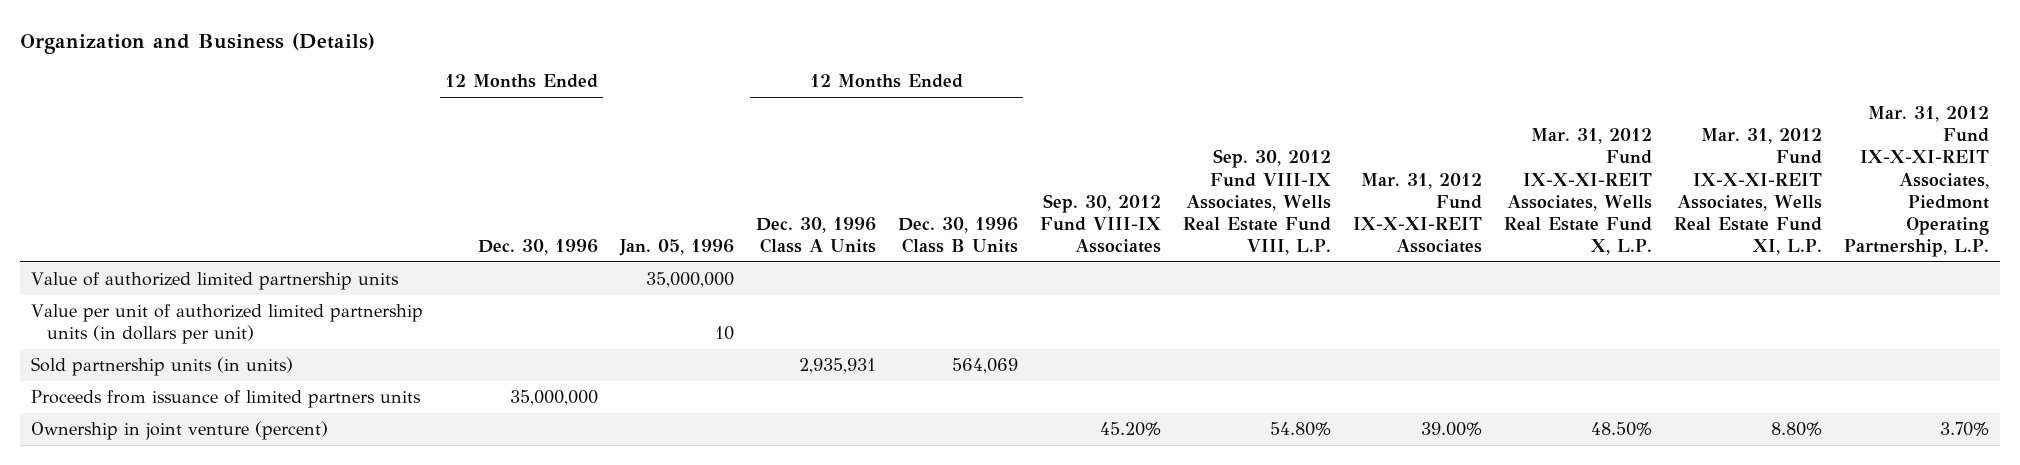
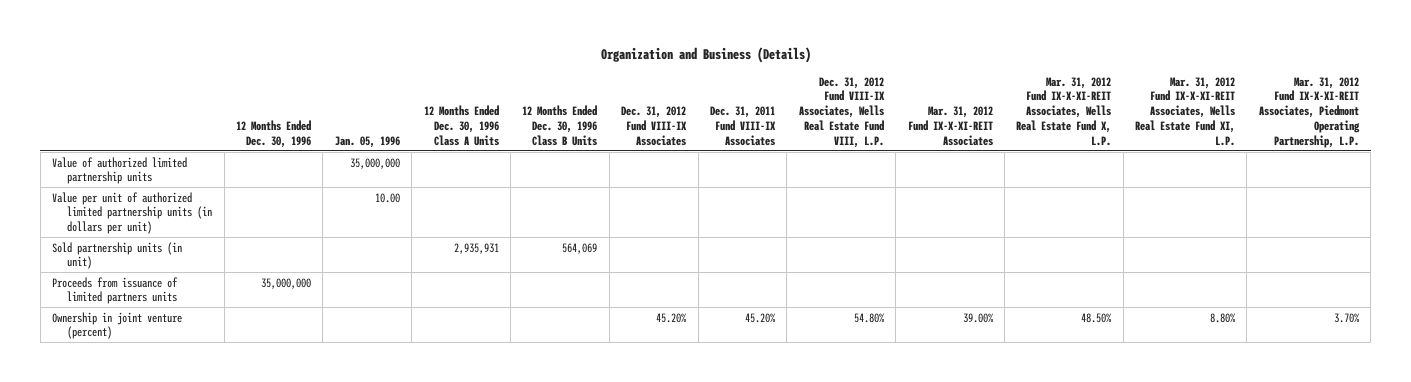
- | 12 Months Ended Dec. 30, 1996 | Jan. 05, 1996 | 12 Months Ended Dec. 30, 1996 Class A Units | 12 Months Ended Dec. 30, 1996 Class B Units | Sep. 30, 2012 Fund VIII-IX Associates | Sep. 30, 2012 Fund VIII-IX Associates, Wells Real Estate Fund VIII, L.P. | Mar. 31, 2012 Fund IX-X-XI-REIT Associates | Mar. 31, 2012 Fund IX-X-XI-REIT Associates, Wells Real Estate Fund X, L.P. | Mar. 31, 2012 Fund IX-X-XI-REIT Associates, Wells Real Estate Fund XI, L.P. | Mar. 31, 2012 Fund IX-X-XI-REIT Associates, Piedmont Operating Partnership, L.P.
+ | 12 Months Ended Dec. 30, 1996 | Jan. 05, 1996 | 12 Months Ended Dec. 30, 1996 Class A Units | 12 Months Ended Dec. 30, 1996 Class B Units | Dec. 31, 2012 Fund VIII-IX Associates | Dec. 31, 2011 Fund VIII-IX Associates | Dec. 31, 2012 Fund VIII-IX Associates, Wells Real Estate Fund VIII, L.P. | Mar. 31, 2012 Fund IX-X-XI-REIT Associates | Mar. 31, 2012 Fund IX-X-XI-REIT Associates, Wells Real Estate Fund X, L.P. | Mar. 31, 2012 Fund IX-X-XI-REIT Associates, Wells Real Estate Fund XI, L.P. | Mar. 31, 2012 Fund IX-X-XI-REIT Associates, Piedmont Operating Partnership, L.P.
- Value per unit of authorized limited partnership units (in dollars per unit) | | 10 | | | | | | | |
- Sold partnership units (in units) | | | 2,935,931 | 564,069 | | | | | |
+ Value per unit of authorized limited partnership units (in dollars per unit) | | 10.00 | | | | | | | | |
+ Sold partnership units (in unit) | | | 2,935,931 | 564,069 | | | | | | |

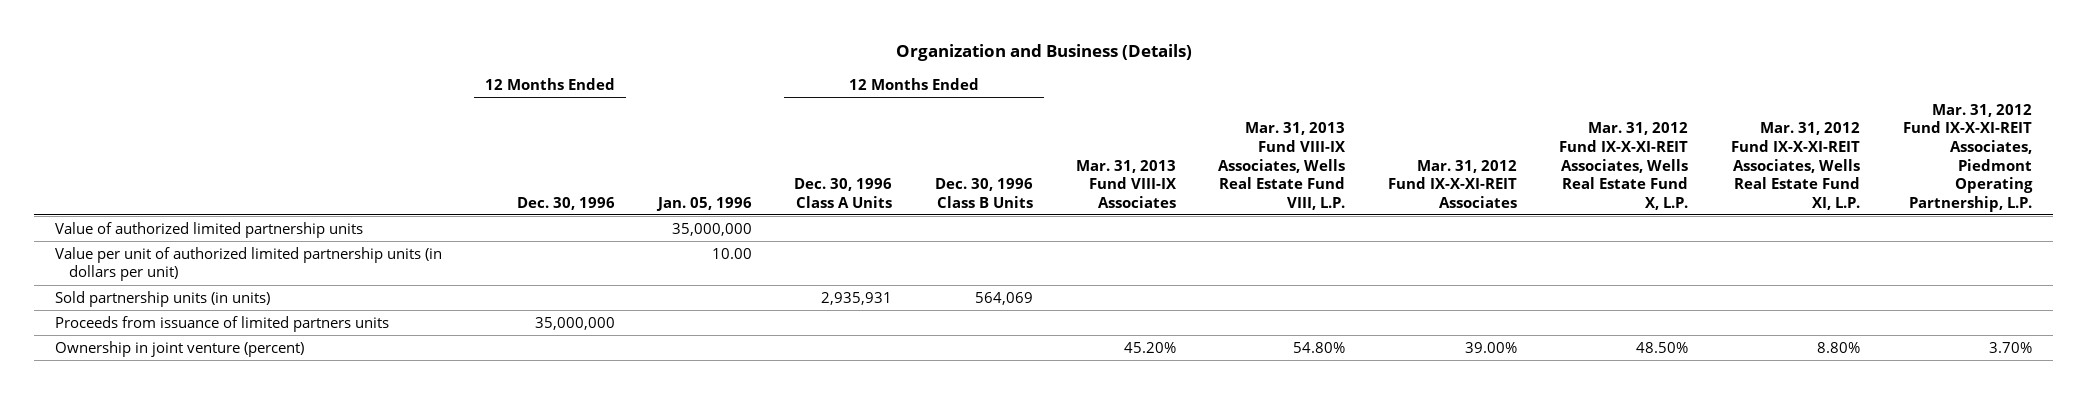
- | 12 Months Ended Dec. 30, 1996 | Jan. 05, 1996 | 12 Months Ended Dec. 30, 1996 Class A Units | 12 Months Ended Dec. 30, 1996 Class B Units | Dec. 31, 2012 Fund VIII-IX Associates | Dec. 31, 2011 Fund VIII-IX Associates | Dec. 31, 2012 Fund VIII-IX Associates, Wells Real Estate Fund VIII, L.P. | Mar. 31, 2012 Fund IX-X-XI-REIT Associates | Mar. 31, 2012 Fund IX-X-XI-REIT Associates, Wells Real Estate Fund X, L.P. | Mar. 31, 2012 Fund IX-X-XI-REIT Associates, Wells Real Estate Fund XI, L.P. | Mar. 31, 2012 Fund IX-X-XI-REIT Associates, Piedmont Operating Partnership, L.P.
+ | 12 Months Ended Dec. 30, 1996 | Jan. 05, 1996 | 12 Months Ended Dec. 30, 1996 Class A Units | 12 Months Ended Dec. 30, 1996 Class B Units | Mar. 31, 2013 Fund VIII-IX Associates | Mar. 31, 2013 Fund VIII-IX Associates, Wells Real Estate Fund VIII, L.P. | Mar. 31, 2012 Fund IX-X-XI-REIT Associates | Mar. 31, 2012 Fund IX-X-XI-REIT Associates, Wells Real Estate Fund X, L.P. | Mar. 31, 2012 Fund IX-X-XI-REIT Associates, Wells Real Estate Fund XI, L.P. | Mar. 31, 2012 Fund IX-X-XI-REIT Associates, Piedmont Operating Partnership, L.P.
- Sold partnership units (in unit) | | | 2,935,931 | 564,069 | | | | | | |
+ Sold partnership units (in units) | | | 2,935,931 | 564,069 | | | | | |

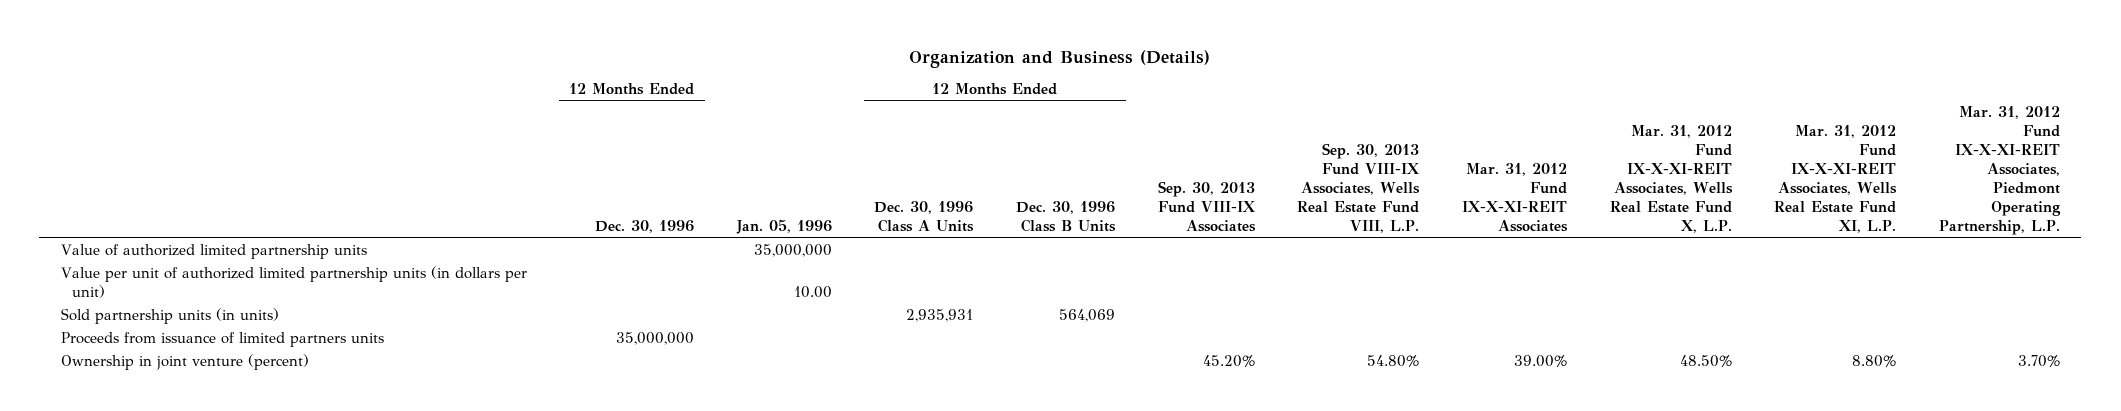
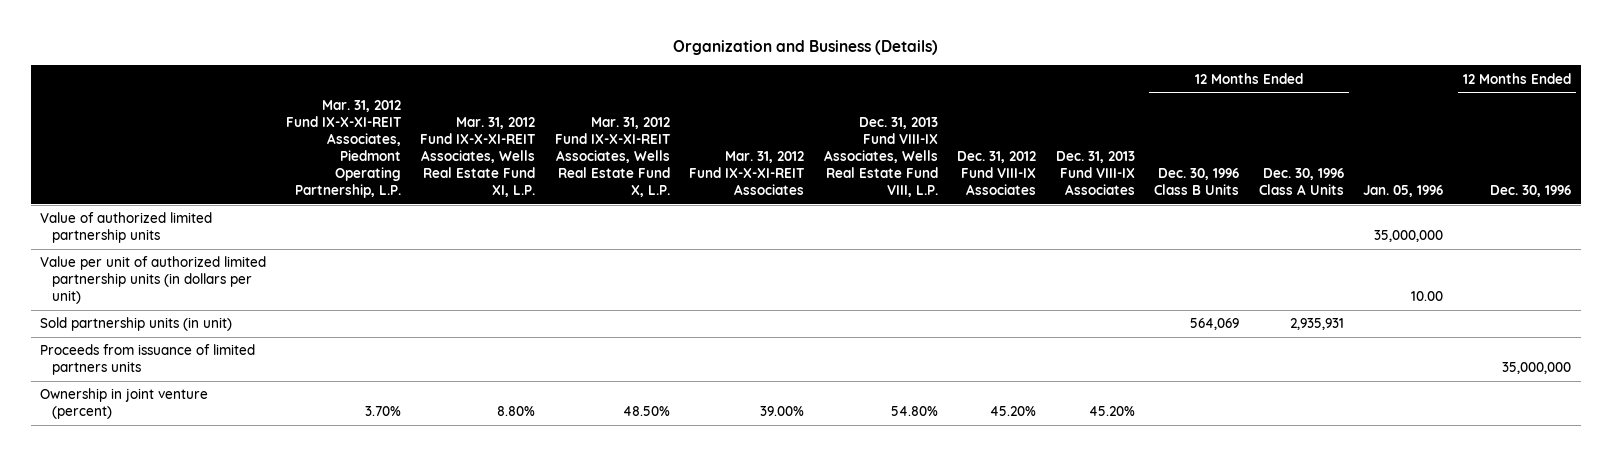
- | 12 Months Ended Dec. 30, 1996 | Jan. 05, 1996 | 12 Months Ended Dec. 30, 1996 Class A Units | 12 Months Ended Dec. 30, 1996 Class B Units | Sep. 30, 2013 Fund VIII-IX Associates | Sep. 30, 2013 Fund VIII-IX Associates, Wells Real Estate Fund VIII, L.P. | Mar. 31, 2012 Fund IX-X-XI-REIT Associates | Mar. 31, 2012 Fund IX-X-XI-REIT Associates, Wells Real Estate Fund X, L.P. | Mar. 31, 2012 Fund IX-X-XI-REIT Associates, Wells Real Estate Fund XI, L.P. | Mar. 31, 2012 Fund IX-X-XI-REIT Associates, Piedmont Operating Partnership, L.P.
+ | Mar. 31, 2012 Fund IX-X-XI-REIT Associates, Piedmont Operating Partnership, L.P. | Mar. 31, 2012 Fund IX-X-XI-REIT Associates, Wells Real Estate Fund XI, L.P. | Mar. 31, 2012 Fund IX-X-XI-REIT Associates, Wells Real Estate Fund X, L.P. | Mar. 31, 2012 Fund IX-X-XI-REIT Associates | Dec. 31, 2013 Fund VIII-IX Associates, Wells Real Estate Fund VIII, L.P. | Dec. 31, 2012 Fund VIII-IX Associates | Dec. 31, 2013 Fund VIII-IX Associates | 12 Months Ended Dec. 30, 1996 Class B Units | 12 Months Ended Dec. 30, 1996 Class A Units | Jan. 05, 1996 | 12 Months Ended Dec. 30, 1996
- Sold partnership units (in units) | | | 2,935,931 | 564,069 | | | | | |
+ Sold partnership units (in unit) | | | | | | | | 564,069 | 2,935,931 | |

